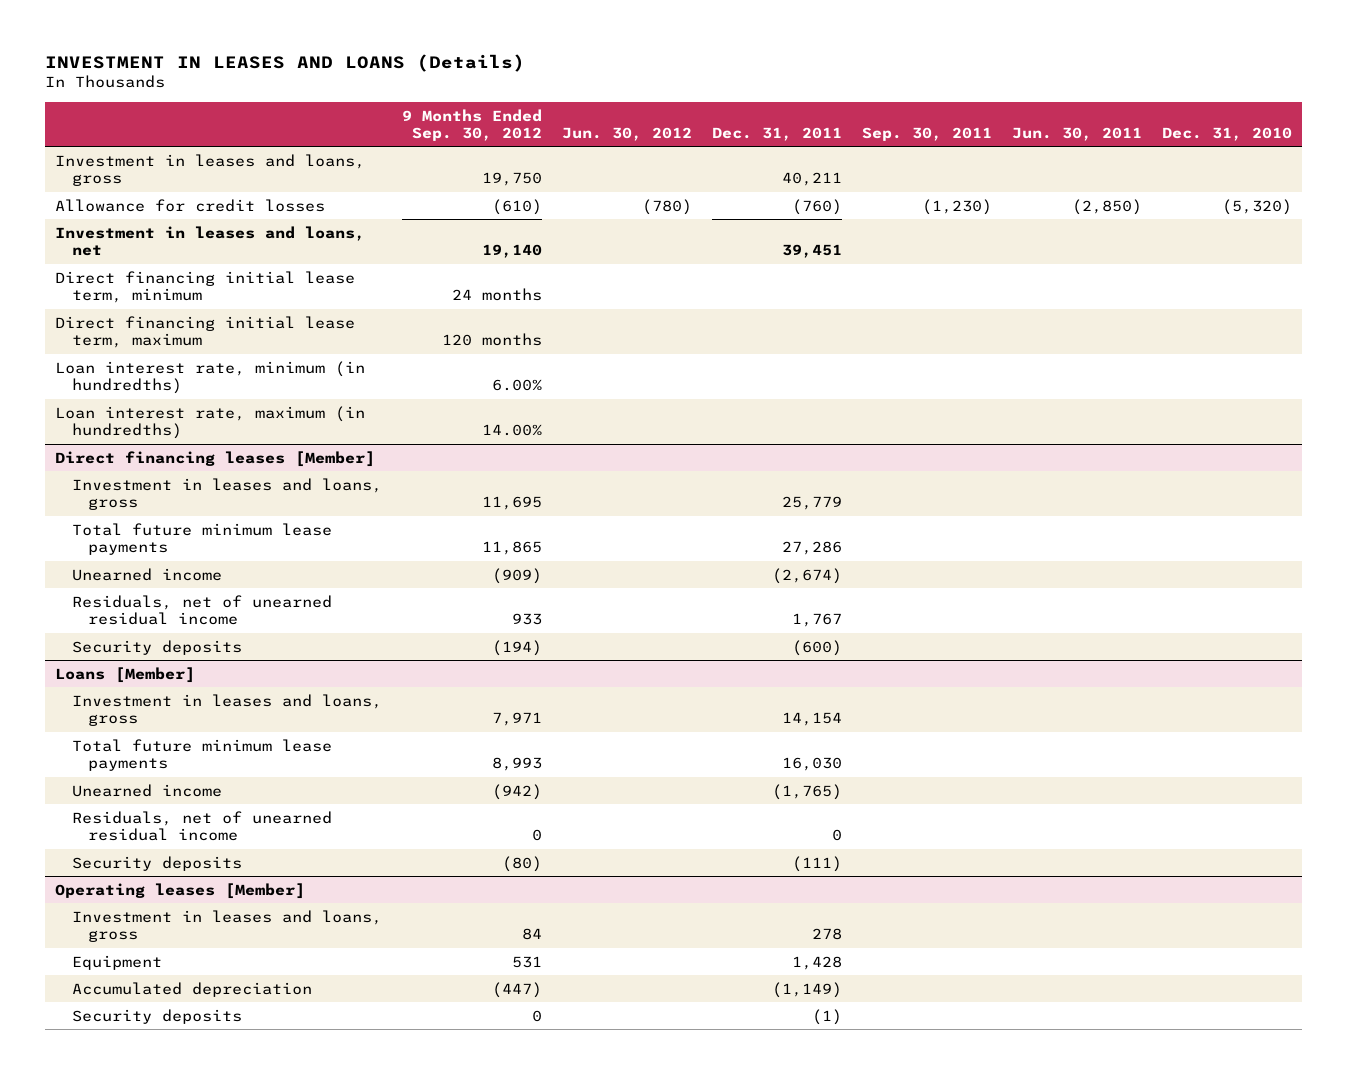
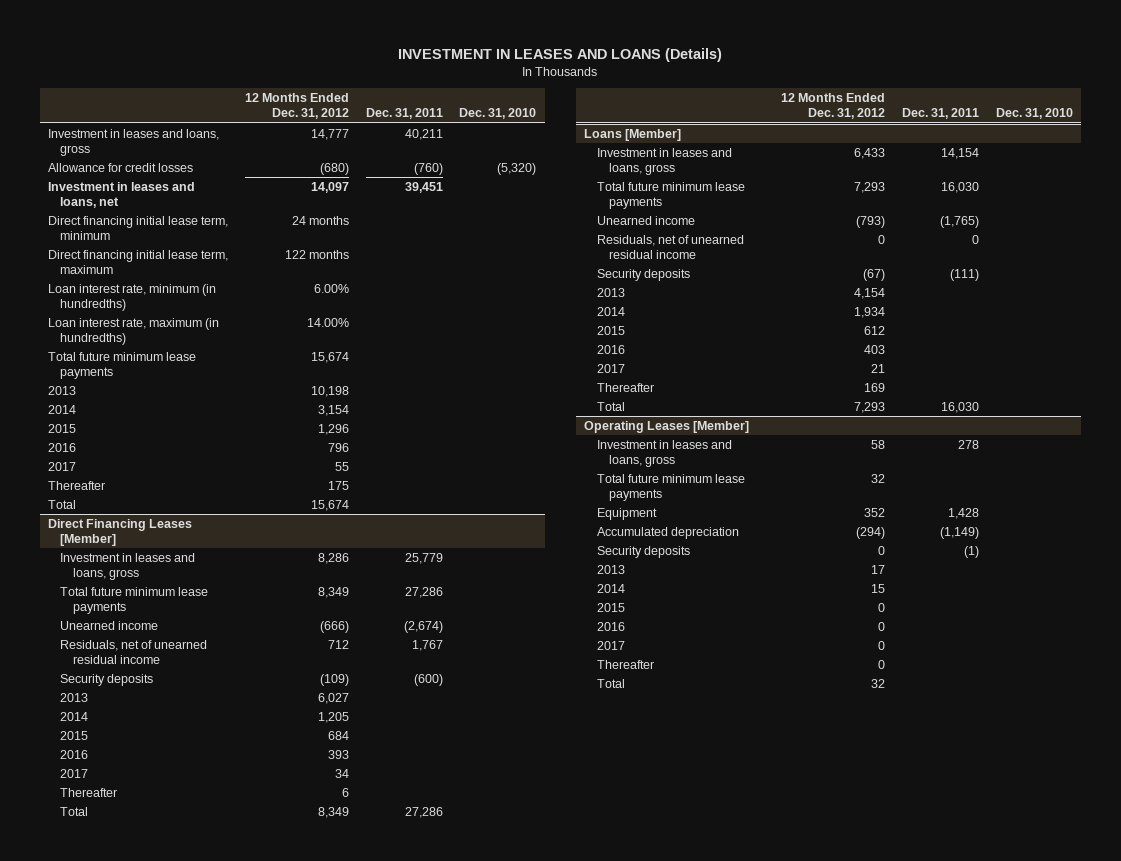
- | 9 Months Ended Sep. 30, 2012 | Jun. 30, 2012 | Dec. 31, 2011 | Sep. 30, 2011 | Jun. 30, 2011 | Dec. 31, 2010
+ | 12 Months Ended Dec. 31, 2012 | Dec. 31, 2011 | Dec. 31, 2010
- Direct financing leases [Member]
+ Total future minimum lease payments | 15,674 | |
+ 2013 | 10,198 | |
+ 2014 | 3,154 | |
+ 2015 | 1,296 | |
+ 2016 | 796 | |
+ 2017 | 55 | |
+ Thereafter | 175 | |
+ Total | 15,674 | |
+ Direct Financing Leases [Member]
+ 2013 | 6,027 | |
+ 2014 | 1,205 | |
+ 2015 | 684 | |
+ 2016 | 393 | |
+ 2017 | 34 | |
+ Thereafter | 6 | |
+ Total | 8,349 | 27,286 |
- Operating leases [Member]
@ Loans [Member]
+ 2013 | 4,154 | |
+ 2014 | 1,934 | |
+ 2015 | 612 | |
+ 2016 | 403 | |
+ 2017 | 21 | |
+ Thereafter | 169 | |
+ Total | 7,293 | 16,030 |
+ Operating Leases [Member]
+ Total future minimum lease payments | 32 | |
+ 2013 | 17 | |
+ 2014 | 15 | |
+ 2015 | 0 | |
+ 2016 | 0 | |
+ 2017 | 0 | |
+ Thereafter | 0 | |
+ Total | 32 | |

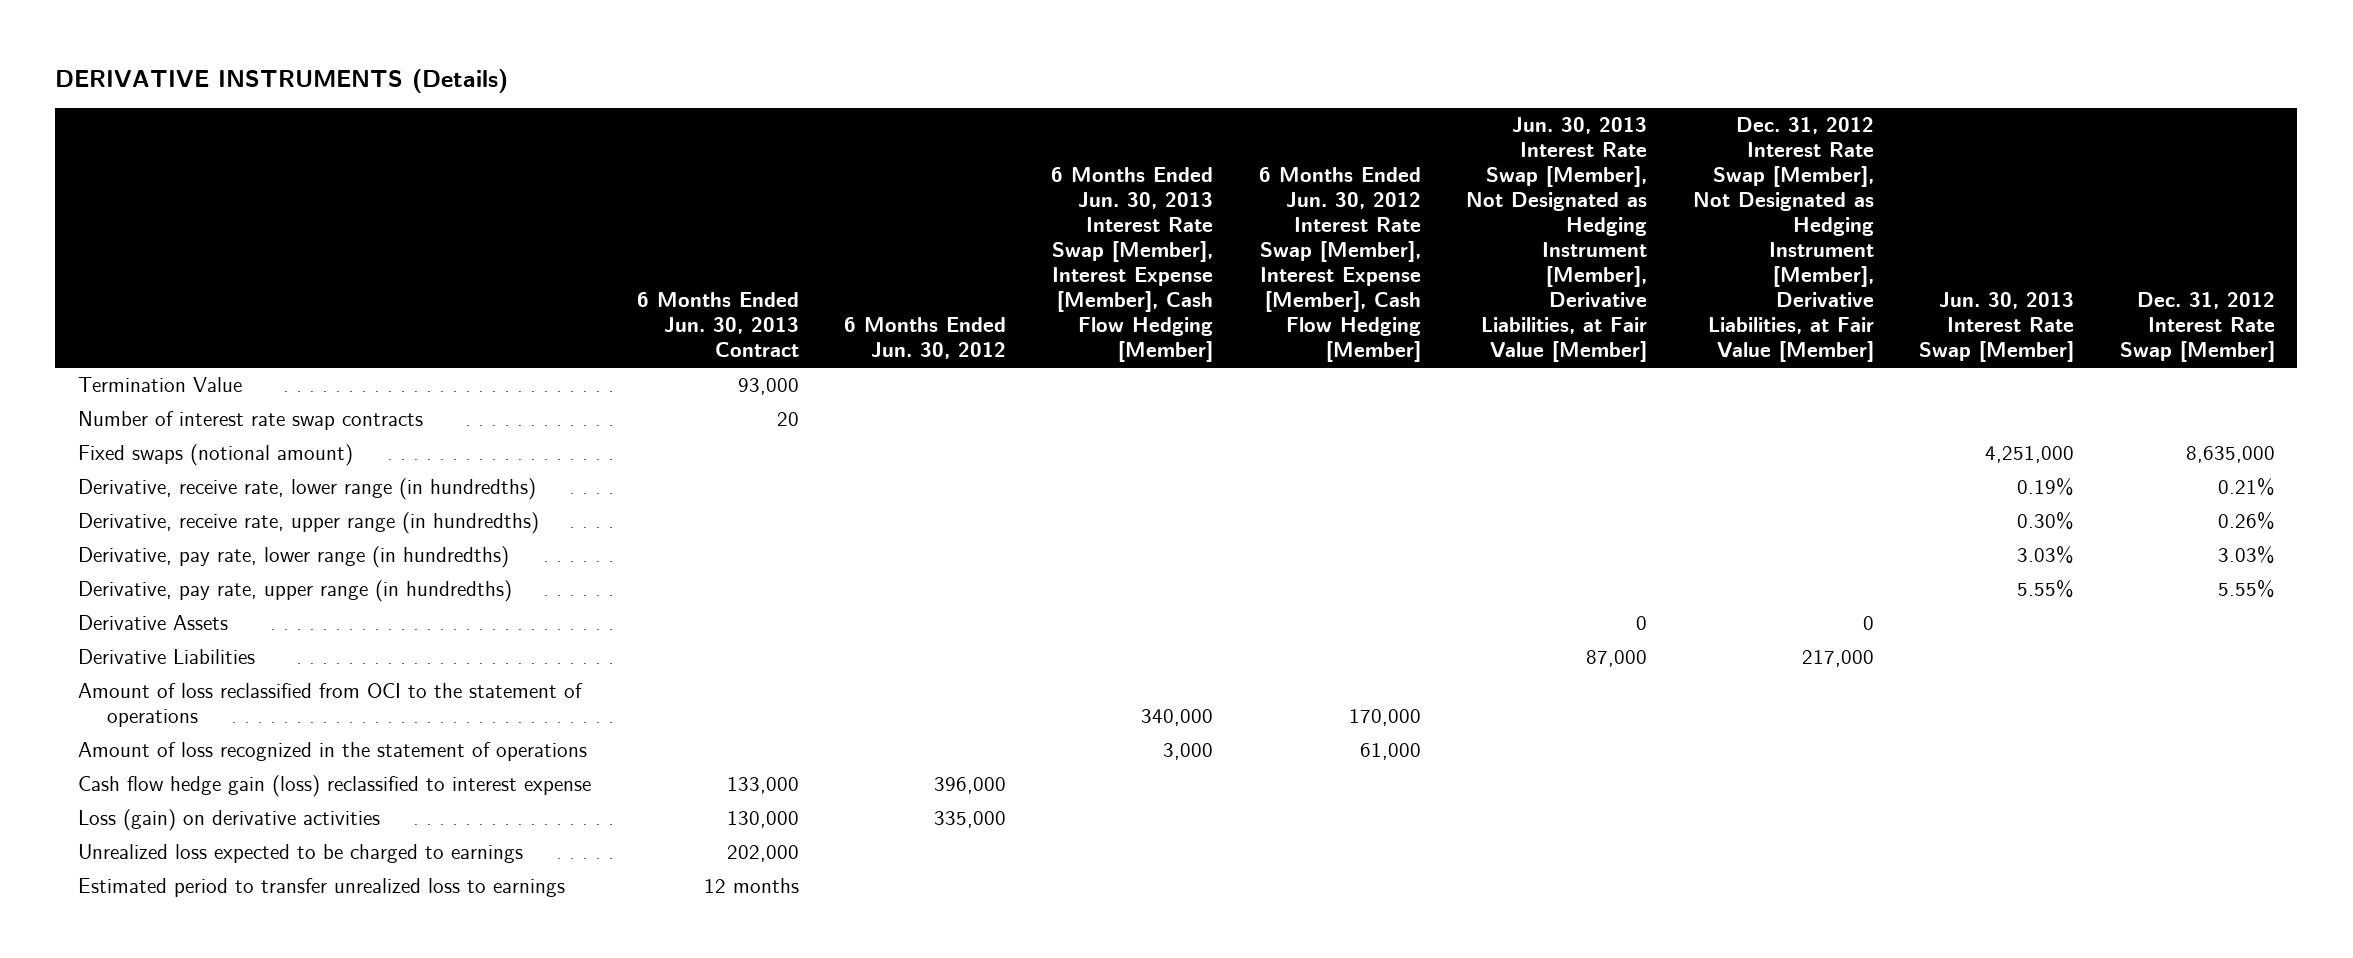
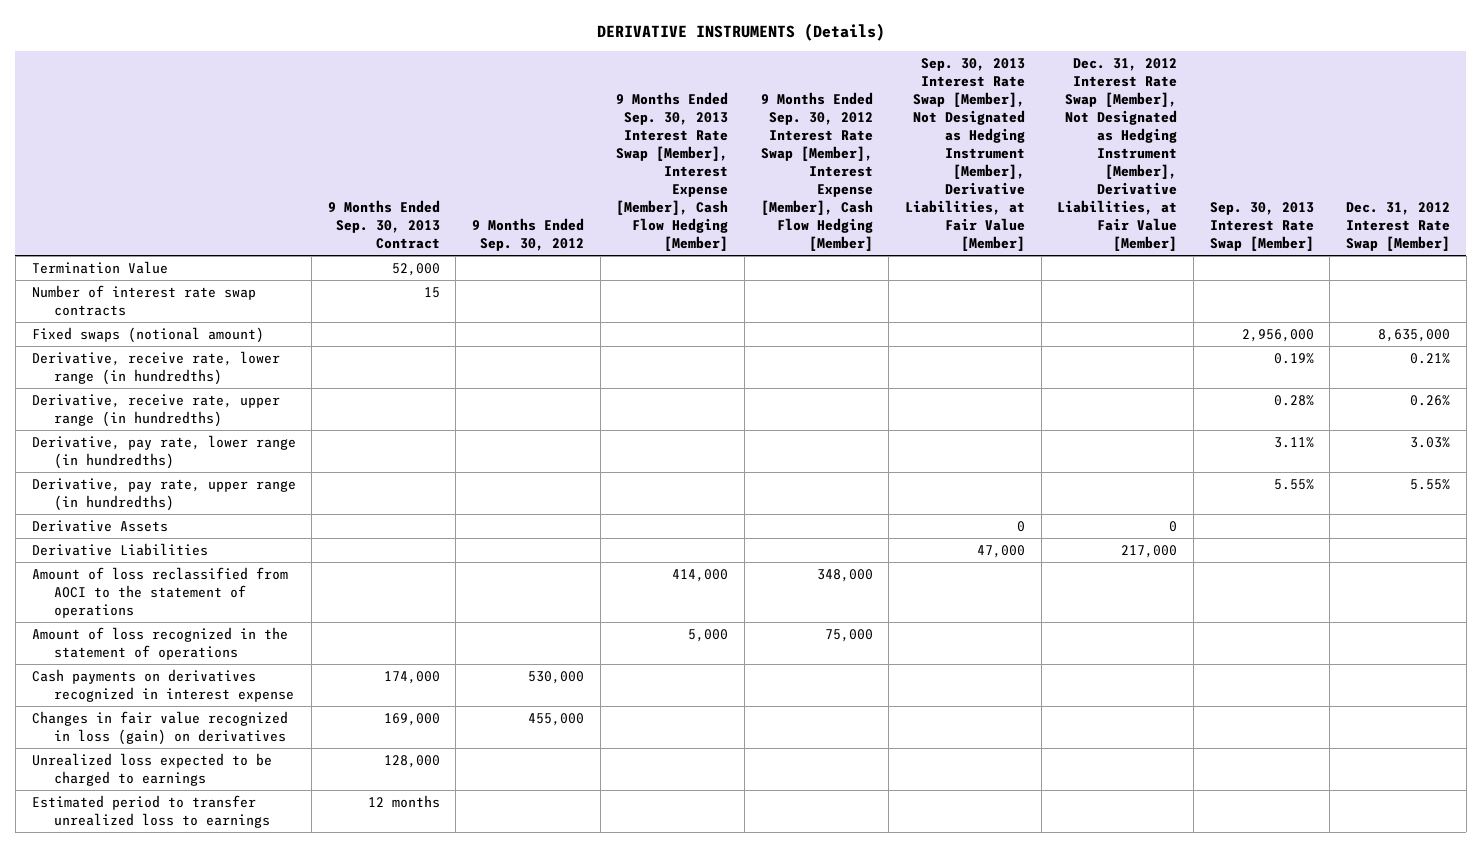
- | 6 Months Ended Jun. 30, 2013 Contract | 6 Months Ended Jun. 30, 2012 | 6 Months Ended Jun. 30, 2013 Interest Rate Swap [Member], Interest Expense [Member], Cash Flow Hedging [Member] | 6 Months Ended Jun. 30, 2012 Interest Rate Swap [Member], Interest Expense [Member], Cash Flow Hedging [Member] | Jun. 30, 2013 Interest Rate Swap [Member], Not Designated as Hedging Instrument [Member], Derivative Liabilities, at Fair Value [Member] | Dec. 31, 2012 Interest Rate Swap [Member], Not Designated as Hedging Instrument [Member], Derivative Liabilities, at Fair Value [Member] | Jun. 30, 2013 Interest Rate Swap [Member] | Dec. 31, 2012 Interest Rate Swap [Member]
+ | 9 Months Ended Sep. 30, 2013 Contract | 9 Months Ended Sep. 30, 2012 | 9 Months Ended Sep. 30, 2013 Interest Rate Swap [Member], Interest Expense [Member], Cash Flow Hedging [Member] | 9 Months Ended Sep. 30, 2012 Interest Rate Swap [Member], Interest Expense [Member], Cash Flow Hedging [Member] | Sep. 30, 2013 Interest Rate Swap [Member], Not Designated as Hedging Instrument [Member], Derivative Liabilities, at Fair Value [Member] | Dec. 31, 2012 Interest Rate Swap [Member], Not Designated as Hedging Instrument [Member], Derivative Liabilities, at Fair Value [Member] | Sep. 30, 2013 Interest Rate Swap [Member] | Dec. 31, 2012 Interest Rate Swap [Member]
- Amount of loss reclassified from OCI to the statement of operations | | | 340,000 | 170,000 | | | |
+ Amount of loss reclassified from AOCI to the statement of operations | | | 414,000 | 348,000 | | | |
- Cash flow hedge gain (loss) reclassified to interest expense | 133,000 | 396,000 | | | | | |
- Loss (gain) on derivative activities | 130,000 | 335,000 | | | | | |
+ Cash payments on derivatives recognized in interest expense | 174,000 | 530,000 | | | | | |
+ Changes in fair value recognized in loss (gain) on derivatives | 169,000 | 455,000 | | | | | |

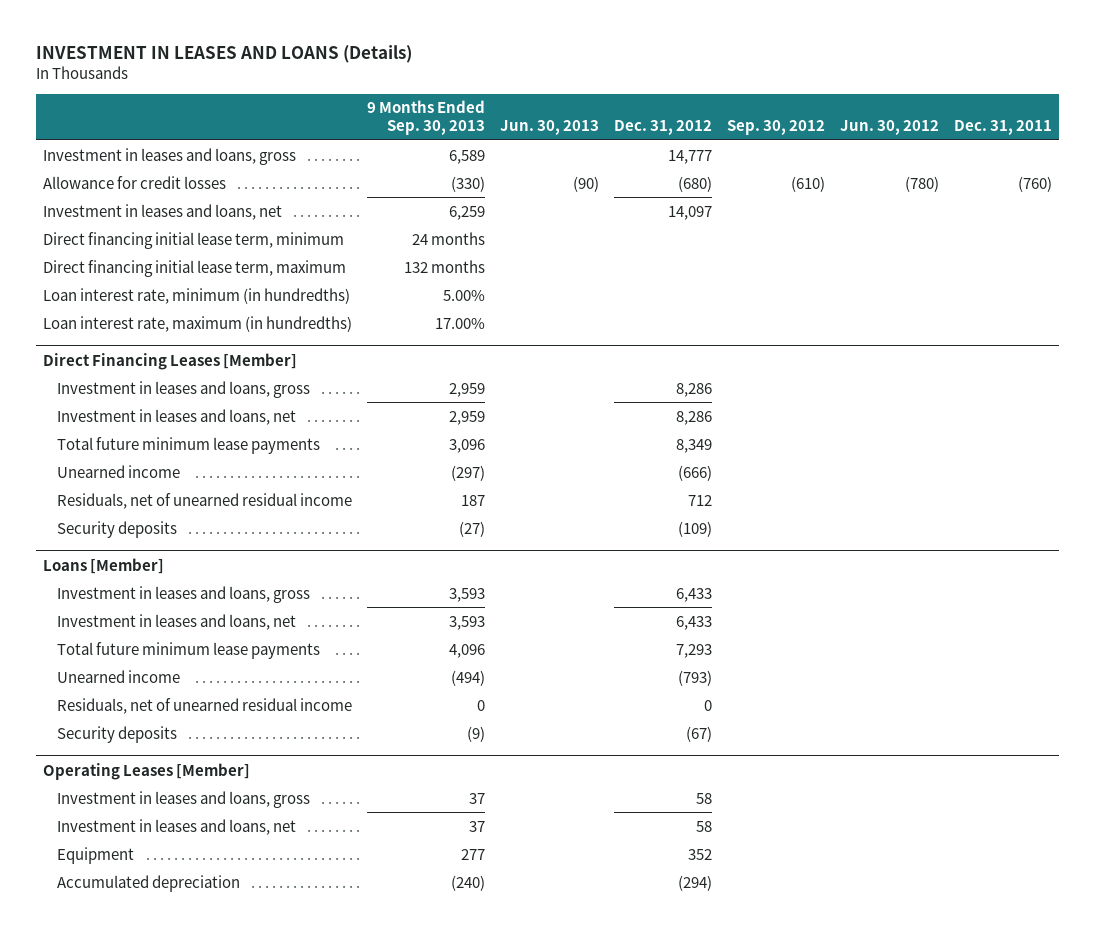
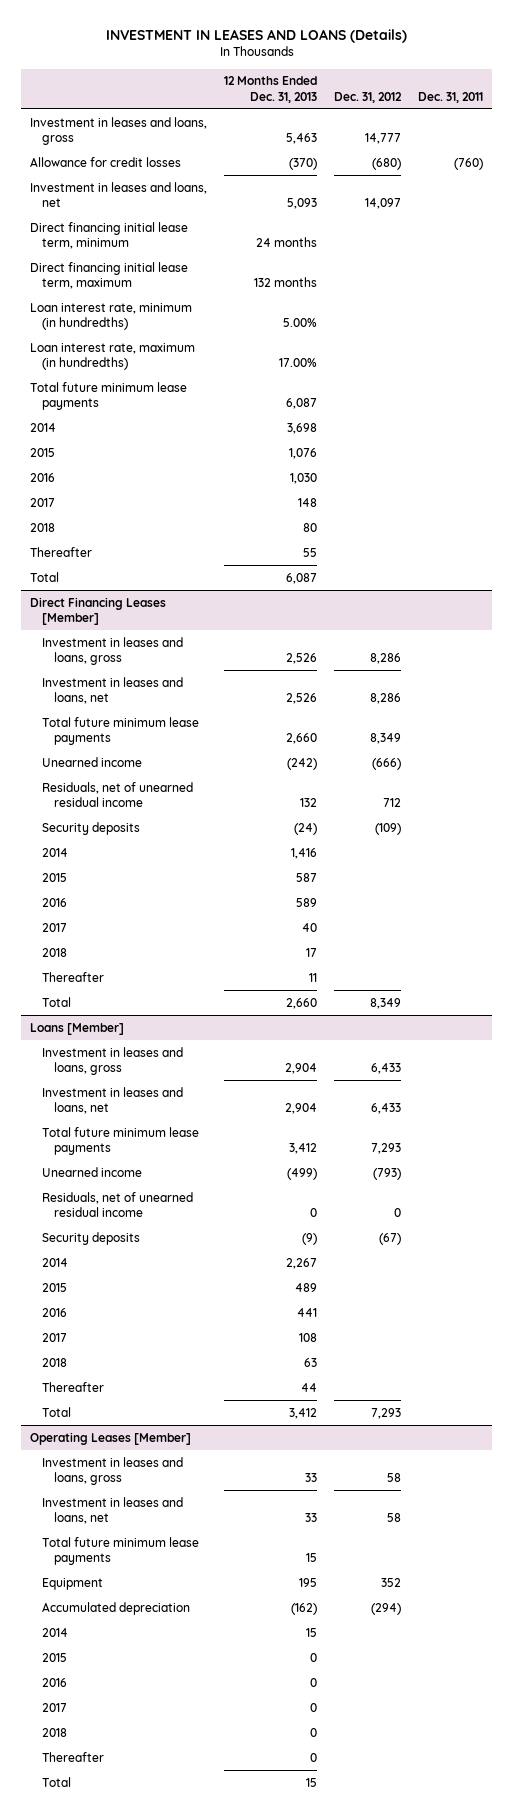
- | 9 Months Ended Sep. 30, 2013 | Jun. 30, 2013 | Dec. 31, 2012 | Sep. 30, 2012 | Jun. 30, 2012 | Dec. 31, 2011
+ | 12 Months Ended Dec. 31, 2013 | Dec. 31, 2012 | Dec. 31, 2011
+ Total future minimum lease payments | 6,087 | |
+ 2014 | 3,698 | |
+ 2015 | 1,076 | |
+ 2016 | 1,030 | |
+ 2017 | 148 | |
+ 2018 | 80 | |
+ Thereafter | 55 | |
+ Total | 6,087 | |
@ Direct Financing Leases [Member]
+ 2014 | 1,416 | |
+ 2015 | 587 | |
+ 2016 | 589 | |
+ 2017 | 40 | |
+ 2018 | 17 | |
+ Thereafter | 11 | |
+ Total | 2,660 | 8,349 |
@ Loans [Member]
+ 2014 | 2,267 | |
+ 2015 | 489 | |
+ 2016 | 441 | |
+ 2017 | 108 | |
+ 2018 | 63 | |
+ Thereafter | 44 | |
+ Total | 3,412 | 7,293 |
@ Operating Leases [Member]
+ Total future minimum lease payments | 15 | |
+ 2014 | 15 | |
+ 2015 | 0 | |
+ 2016 | 0 | |
+ 2017 | 0 | |
+ 2018 | 0 | |
+ Thereafter | 0 | |
+ Total | 15 | |

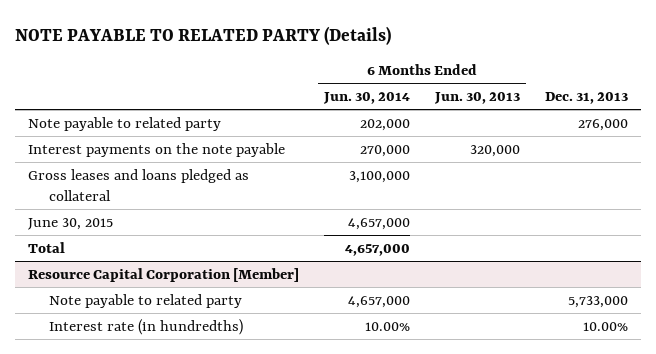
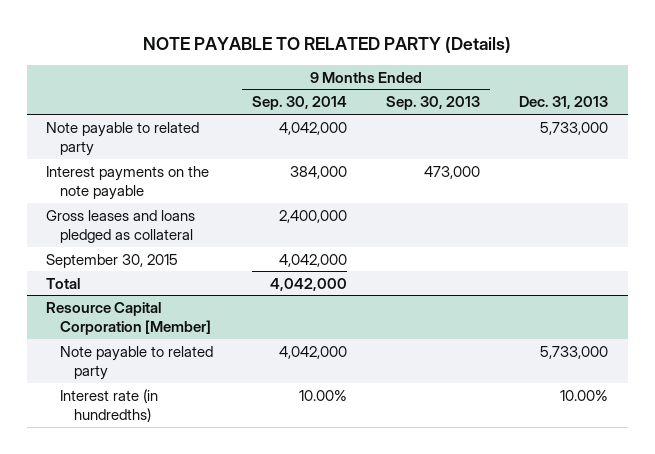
- | 6 Months Ended Jun. 30, 2014 | 6 Months Ended Jun. 30, 2013 | Dec. 31, 2013
+ | 9 Months Ended Sep. 30, 2014 | 9 Months Ended Sep. 30, 2013 | Dec. 31, 2013
- Note payable to related party | 202,000 | | 276,000
+ Note payable to related party | 4,042,000 | | 5,733,000
- June 30, 2015 | 4,657,000 | |
+ September 30, 2015 | 4,042,000 | |

